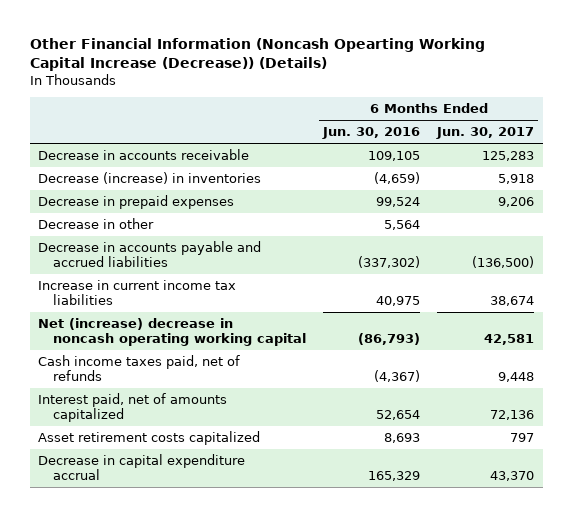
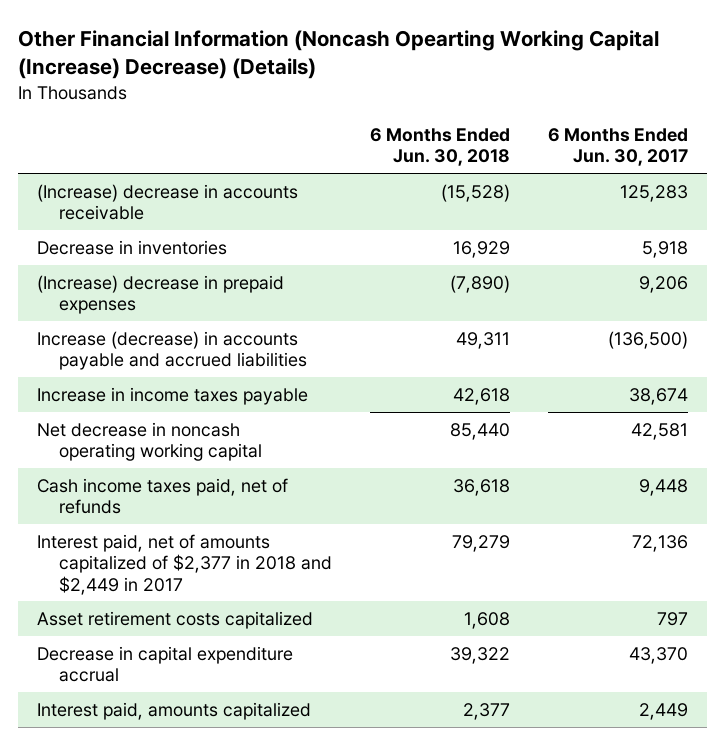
- Other Financial Information (Noncash Opearting Working Capital Increase (Decrease)) (Details)
+ Other Financial Information (Noncash Opearting Working Capital (Increase) Decrease) (Details)
- | 6 Months Ended Jun. 30, 2016 | 6 Months Ended Jun. 30, 2017
+ | 6 Months Ended Jun. 30, 2018 | 6 Months Ended Jun. 30, 2017
- Decrease in accounts receivable | 109,105 | 125,283
- Decrease (increase) in inventories | (4,659) | 5,918
- Decrease in prepaid expenses | 99,524 | 9,206
- Decrease in other | 5,564 |
- Decrease in accounts payable and accrued liabilities | (337,302) | (136,500)
- Increase in current income tax liabilities | 40,975 | 38,674
- Net (increase) decrease in noncash operating working capital | (86,793) | 42,581
+ (Increase) decrease in accounts receivable | (15,528) | 125,283
+ Decrease in inventories | 16,929 | 5,918
+ (Increase) decrease in prepaid expenses | (7,890) | 9,206
+ Increase (decrease) in accounts payable and accrued liabilities | 49,311 | (136,500)
+ Increase in income taxes payable | 42,618 | 38,674
+ Net decrease in noncash operating working capital | 85,440 | 42,581
- Interest paid, net of amounts capitalized | 52,654 | 72,136
+ Interest paid, net of amounts capitalized of $2,377 in 2018 and $2,449 in 2017 | 79,279 | 72,136
+ Interest paid, amounts capitalized | 2,377 | 2,449

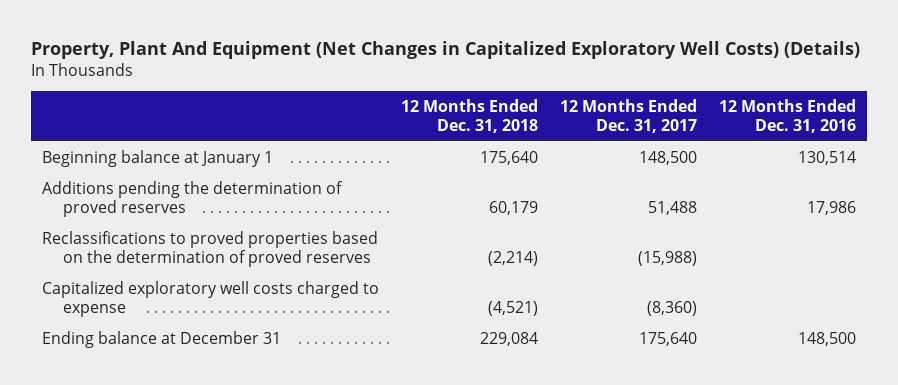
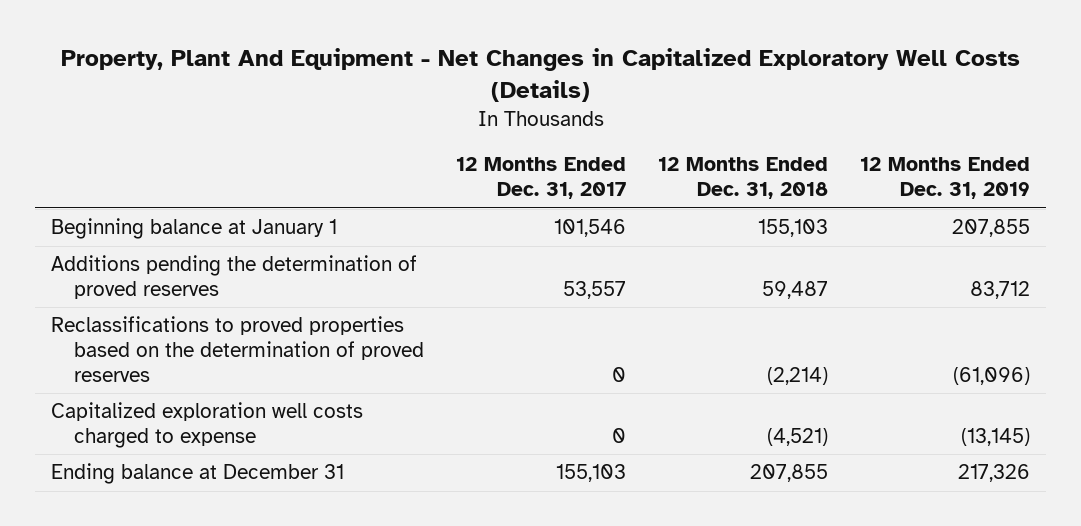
- Property, Plant And Equipment (Net Changes in Capitalized Exploratory Well Costs) (Details)
+ Property, Plant And Equipment - Net Changes in Capitalized Exploratory Well Costs (Details)
- | 12 Months Ended Dec. 31, 2018 | 12 Months Ended Dec. 31, 2017 | 12 Months Ended Dec. 31, 2016
+ | 12 Months Ended Dec. 31, 2017 | 12 Months Ended Dec. 31, 2018 | 12 Months Ended Dec. 31, 2019
- Beginning balance at January 1 | 175,640 | 148,500 | 130,514
- Additions pending the determination of proved reserves | 60,179 | 51,488 | 17,986
- Reclassifications to proved properties based on the determination of proved reserves | (2,214) | (15,988) |
- Capitalized exploratory well costs charged to expense | (4,521) | (8,360) |
- Ending balance at December 31 | 229,084 | 175,640 | 148,500
+ Beginning balance at January 1 | 101,546 | 155,103 | 207,855
+ Additions pending the determination of proved reserves | 53,557 | 59,487 | 83,712
+ Reclassifications to proved properties based on the determination of proved reserves | 0 | (2,214) | (61,096)
+ Capitalized exploration well costs charged to expense | 0 | (4,521) | (13,145)
+ Ending balance at December 31 | 155,103 | 207,855 | 217,326

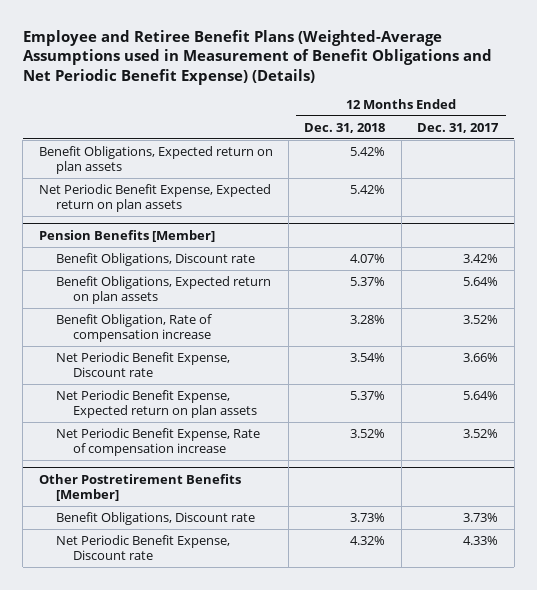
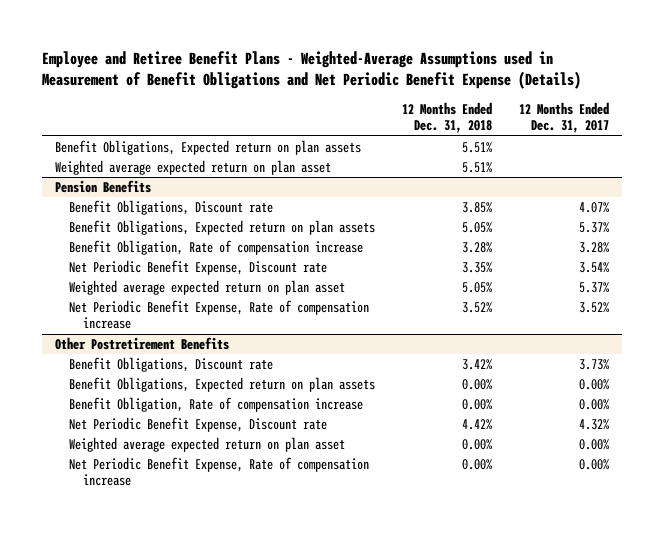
- Employee and Retiree Benefit Plans (Weighted-Average Assumptions used in Measurement of Benefit Obligations and Net Periodic Benefit Expense) (Details)
+ Employee and Retiree Benefit Plans - Weighted-Average Assumptions used in Measurement of Benefit Obligations and Net Periodic Benefit Expense (Details)
- Benefit Obligations, Expected return on plan assets | 5.42% |
- Net Periodic Benefit Expense, Expected return on plan assets | 5.42% |
- Pension Benefits [Member]
- Benefit Obligations, Discount rate | 4.07% | 3.42%
- Benefit Obligations, Expected return on plan assets | 5.37% | 5.64%
- Benefit Obligation, Rate of compensation increase | 3.28% | 3.52%
- Net Periodic Benefit Expense, Discount rate | 3.54% | 3.66%
- Net Periodic Benefit Expense, Expected return on plan assets | 5.37% | 5.64%
+ Benefit Obligations, Expected return on plan assets | 5.51% |
+ Weighted average expected return on plan asset | 5.51% |
+ Pension Benefits
+ Benefit Obligations, Discount rate | 3.85% | 4.07%
+ Benefit Obligations, Expected return on plan assets | 5.05% | 5.37%
+ Benefit Obligation, Rate of compensation increase | 3.28% | 3.28%
+ Net Periodic Benefit Expense, Discount rate | 3.35% | 3.54%
+ Weighted average expected return on plan asset | 5.05% | 5.37%
- Other Postretirement Benefits [Member]
- Benefit Obligations, Discount rate | 3.73% | 3.73%
- Net Periodic Benefit Expense, Discount rate | 4.32% | 4.33%
+ Other Postretirement Benefits
+ Benefit Obligations, Discount rate | 3.42% | 3.73%
+ Benefit Obligations, Expected return on plan assets | 0.00% | 0.00%
+ Benefit Obligation, Rate of compensation increase | 0.00% | 0.00%
+ Net Periodic Benefit Expense, Discount rate | 4.42% | 4.32%
+ Weighted average expected return on plan asset | 0.00% | 0.00%
+ Net Periodic Benefit Expense, Rate of compensation increase | 0.00% | 0.00%

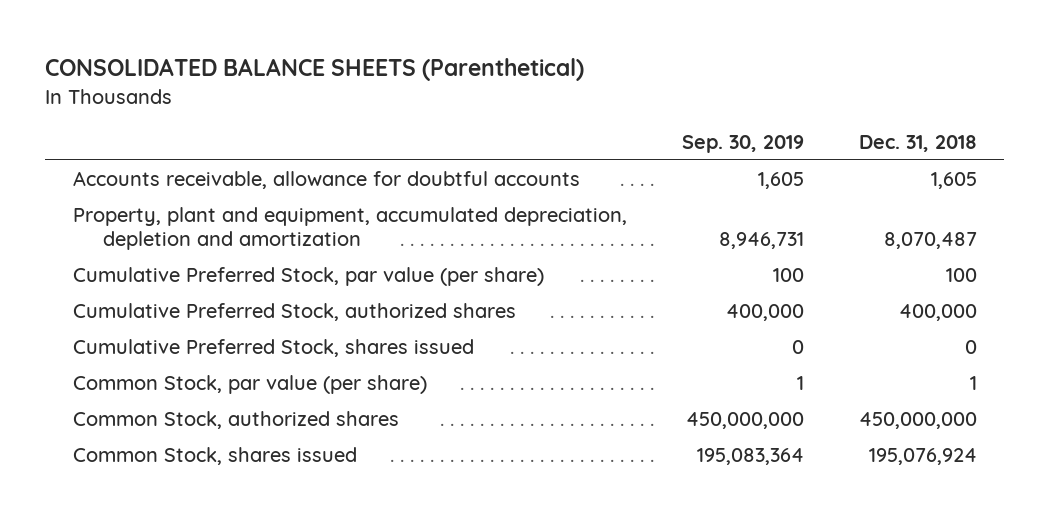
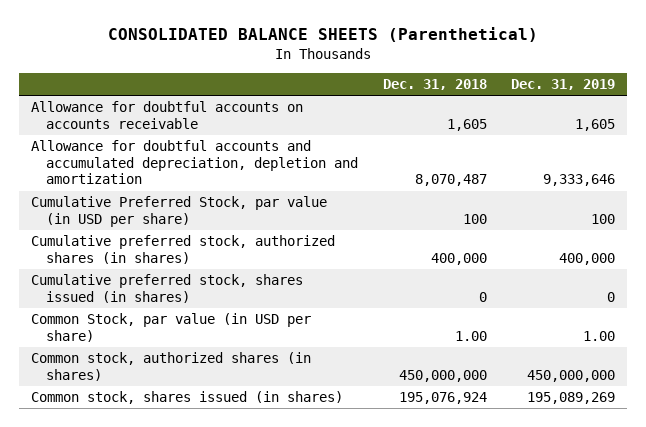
- | Sep. 30, 2019 | Dec. 31, 2018
+ | Dec. 31, 2018 | Dec. 31, 2019
- Accounts receivable, allowance for doubtful accounts | 1,605 | 1,605
- Property, plant and equipment, accumulated depreciation, depletion and amortization | 8,946,731 | 8,070,487
- Cumulative Preferred Stock, par value (per share) | 100 | 100
- Cumulative Preferred Stock, authorized shares | 400,000 | 400,000
- Cumulative Preferred Stock, shares issued | 0 | 0
- Common Stock, par value (per share) | 1 | 1
- Common Stock, authorized shares | 450,000,000 | 450,000,000
- Common Stock, shares issued | 195,083,364 | 195,076,924
+ Allowance for doubtful accounts on accounts receivable | 1,605 | 1,605
+ Allowance for doubtful accounts and accumulated depreciation, depletion and amortization | 8,070,487 | 9,333,646
+ Cumulative Preferred Stock, par value (in USD per share) | 100 | 100
+ Cumulative preferred stock, authorized shares (in shares) | 400,000 | 400,000
+ Cumulative preferred stock, shares issued (in shares) | 0 | 0
+ Common Stock, par value (in USD per share) | 1.00 | 1.00
+ Common stock, authorized shares (in shares) | 450,000,000 | 450,000,000
+ Common stock, shares issued (in shares) | 195,076,924 | 195,089,269

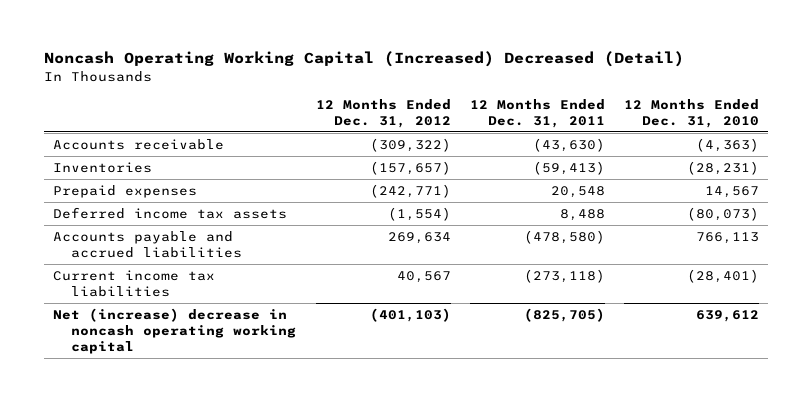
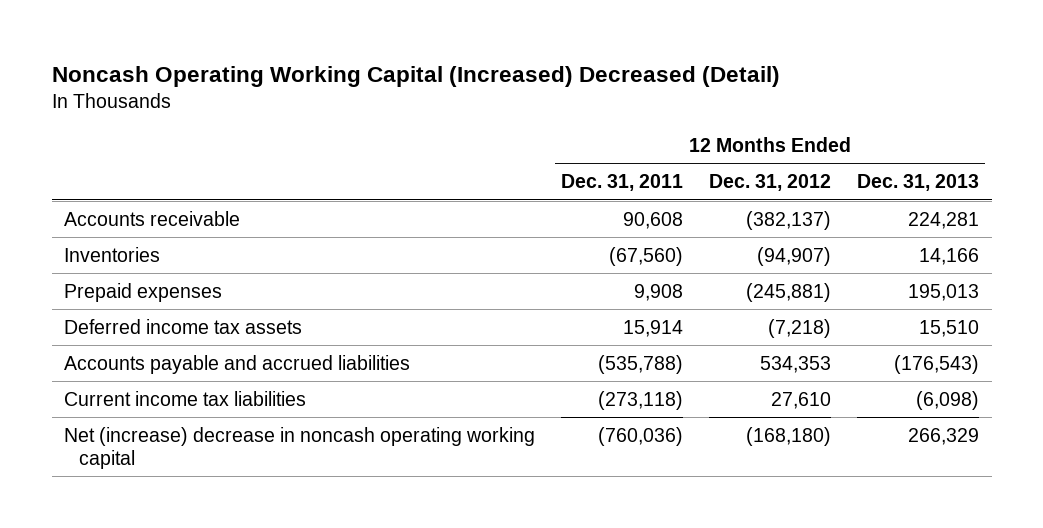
- | 12 Months Ended Dec. 31, 2012 | 12 Months Ended Dec. 31, 2011 | 12 Months Ended Dec. 31, 2010
+ | 12 Months Ended Dec. 31, 2011 | 12 Months Ended Dec. 31, 2012 | 12 Months Ended Dec. 31, 2013
- Accounts receivable | (309,322) | (43,630) | (4,363)
- Inventories | (157,657) | (59,413) | (28,231)
- Prepaid expenses | (242,771) | 20,548 | 14,567
- Deferred income tax assets | (1,554) | 8,488 | (80,073)
- Accounts payable and accrued liabilities | 269,634 | (478,580) | 766,113
- Current income tax liabilities | 40,567 | (273,118) | (28,401)
- Net (increase) decrease in noncash operating working capital | (401,103) | (825,705) | 639,612
+ Accounts receivable | 90,608 | (382,137) | 224,281
+ Inventories | (67,560) | (94,907) | 14,166
+ Prepaid expenses | 9,908 | (245,881) | 195,013
+ Deferred income tax assets | 15,914 | (7,218) | 15,510
+ Accounts payable and accrued liabilities | (535,788) | 534,353 | (176,543)
+ Current income tax liabilities | (273,118) | 27,610 | (6,098)
+ Net (increase) decrease in noncash operating working capital | (760,036) | (168,180) | 266,329

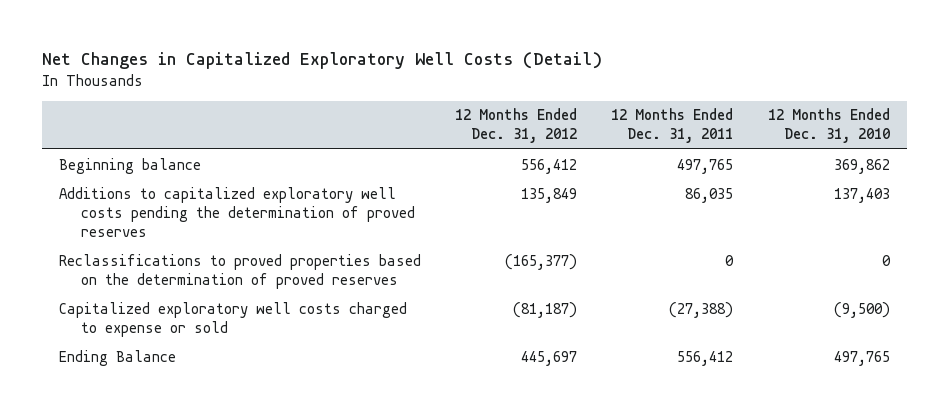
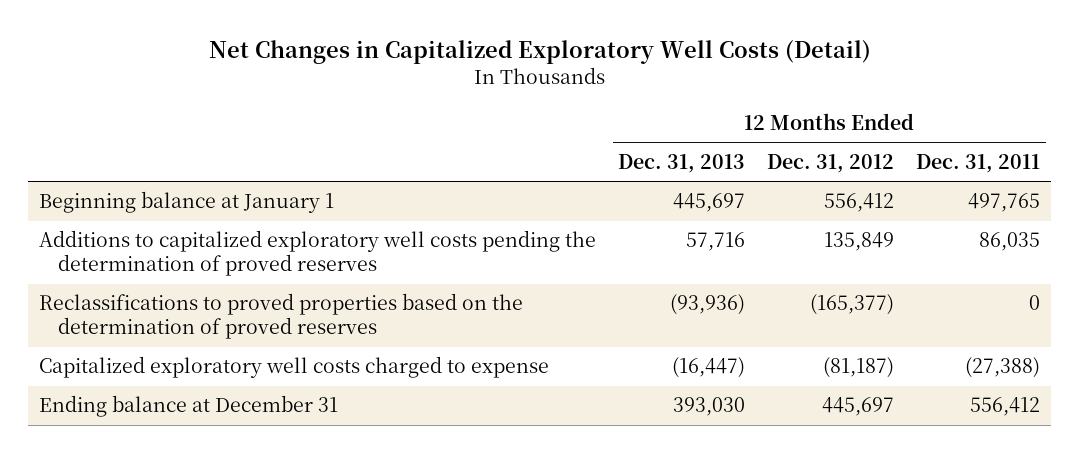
- | 12 Months Ended Dec. 31, 2012 | 12 Months Ended Dec. 31, 2011 | 12 Months Ended Dec. 31, 2010
+ | 12 Months Ended Dec. 31, 2013 | 12 Months Ended Dec. 31, 2012 | 12 Months Ended Dec. 31, 2011
- Beginning balance | 556,412 | 497,765 | 369,862
+ Beginning balance at January 1 | 445,697 | 556,412 | 497,765
- Capitalized exploratory well costs charged to expense or sold | (81,187) | (27,388) | (9,500)
- Ending Balance | 445,697 | 556,412 | 497,765
+ Capitalized exploratory well costs charged to expense | (16,447) | (81,187) | (27,388)
+ Ending balance at December 31 | 393,030 | 445,697 | 556,412

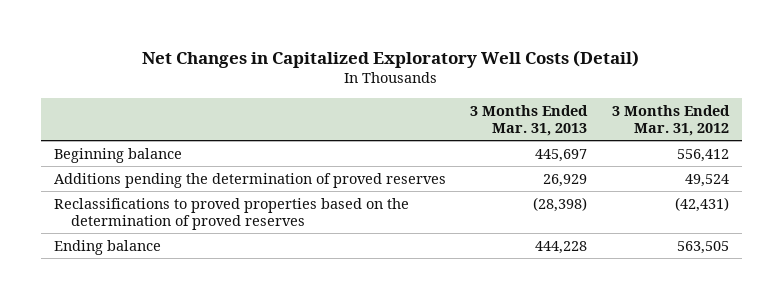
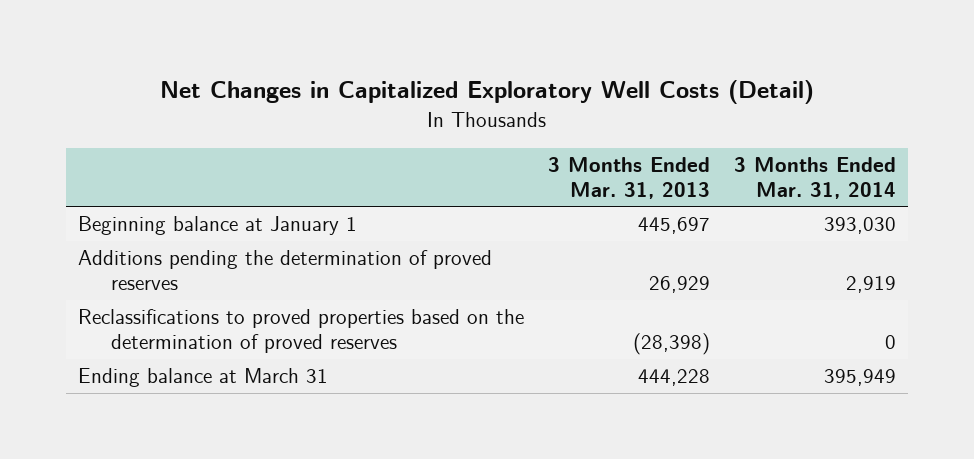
- | 3 Months Ended Mar. 31, 2013 | 3 Months Ended Mar. 31, 2012
+ | 3 Months Ended Mar. 31, 2013 | 3 Months Ended Mar. 31, 2014
- Beginning balance | 445,697 | 556,412
+ Beginning balance at January 1 | 445,697 | 393,030
- Ending balance | 444,228 | 563,505
+ Ending balance at March 31 | 444,228 | 395,949

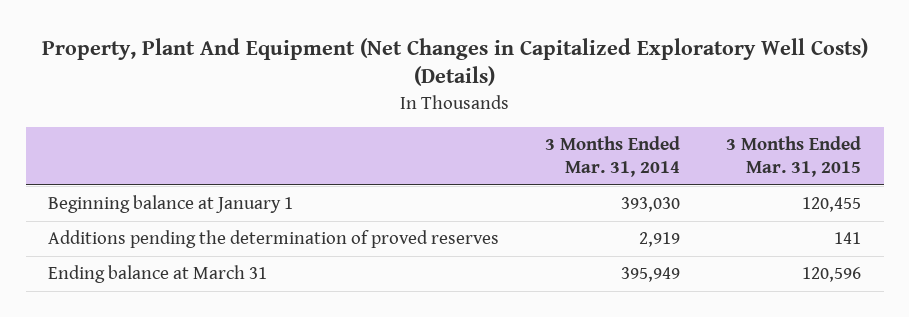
- Net Changes in Capitalized Exploratory Well Costs (Detail)
+ Property, Plant And Equipment (Net Changes in Capitalized Exploratory Well Costs) (Details)
- | 3 Months Ended Mar. 31, 2013 | 3 Months Ended Mar. 31, 2014
+ | 3 Months Ended Mar. 31, 2014 | 3 Months Ended Mar. 31, 2015
- Reclassifications to proved properties based on the determination of proved reserves | (28,398) | 0

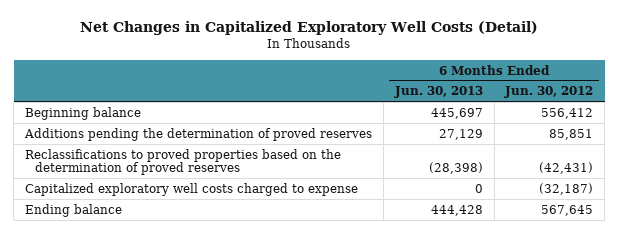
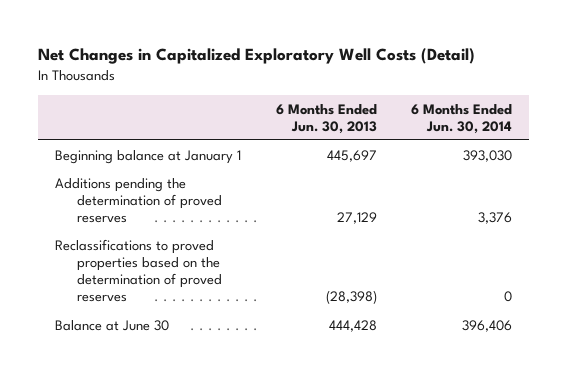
- | 6 Months Ended Jun. 30, 2013 | 6 Months Ended Jun. 30, 2012
+ | 6 Months Ended Jun. 30, 2013 | 6 Months Ended Jun. 30, 2014
- Beginning balance | 445,697 | 556,412
+ Beginning balance at January 1 | 445,697 | 393,030
- Capitalized exploratory well costs charged to expense | 0 | (32,187)
- Ending balance | 444,428 | 567,645
+ Balance at June 30 | 444,428 | 396,406

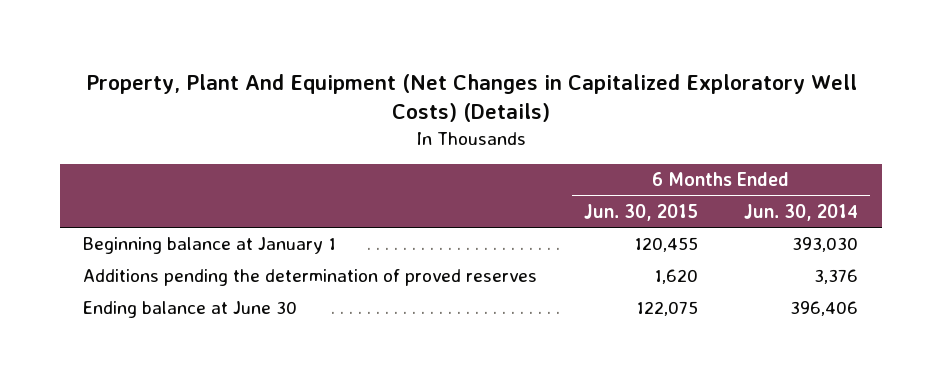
- Net Changes in Capitalized Exploratory Well Costs (Detail)
+ Property, Plant And Equipment (Net Changes in Capitalized Exploratory Well Costs) (Details)
- | 6 Months Ended Jun. 30, 2013 | 6 Months Ended Jun. 30, 2014
+ | 6 Months Ended Jun. 30, 2015 | 6 Months Ended Jun. 30, 2014
- Reclassifications to proved properties based on the determination of proved reserves | (28,398) | 0
- Balance at June 30 | 444,428 | 396,406
+ Ending balance at June 30 | 122,075 | 396,406

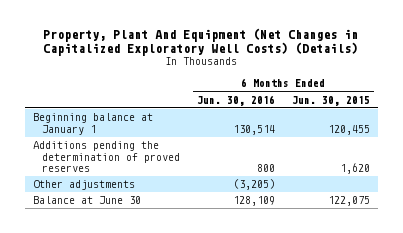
- | 6 Months Ended Jun. 30, 2015 | 6 Months Ended Jun. 30, 2014
+ | 6 Months Ended Jun. 30, 2016 | 6 Months Ended Jun. 30, 2015
- Ending balance at June 30 | 122,075 | 396,406
+ Other adjustments | (3,205) |
+ Balance at June 30 | 128,109 | 122,075

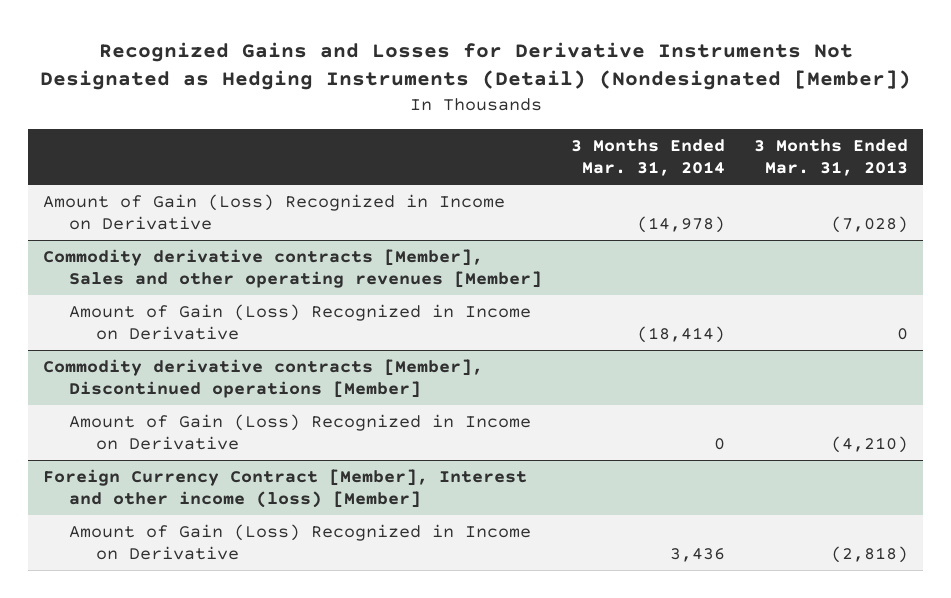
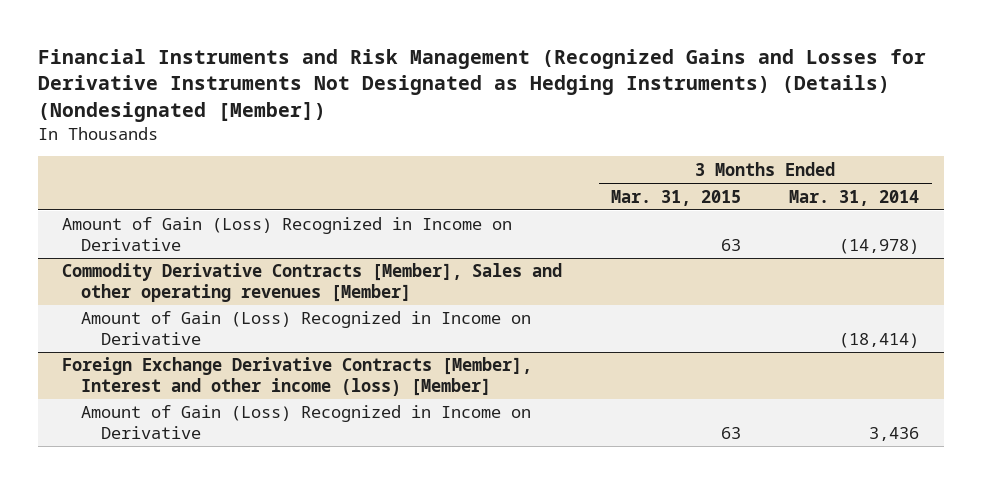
- Recognized Gains and Losses for Derivative Instruments Not Designated as Hedging Instruments (Detail) (Nondesignated [Member])
+ Financial Instruments and Risk Management (Recognized Gains and Losses for Derivative Instruments Not Designated as Hedging Instruments) (Details) (Nondesignated [Member])
- | 3 Months Ended Mar. 31, 2014 | 3 Months Ended Mar. 31, 2013
+ | 3 Months Ended Mar. 31, 2015 | 3 Months Ended Mar. 31, 2014
- Commodity derivative contracts [Member], Sales and other operating revenues [Member]
+ Commodity Derivative Contracts [Member], Sales and other operating revenues [Member]
- Commodity derivative contracts [Member], Discontinued operations [Member]
- Amount of Gain (Loss) Recognized in Income on Derivative | 0 | (4,210)
- Foreign Currency Contract [Member], Interest and other income (loss) [Member]
+ Foreign Exchange Derivative Contracts [Member], Interest and other income (loss) [Member]

